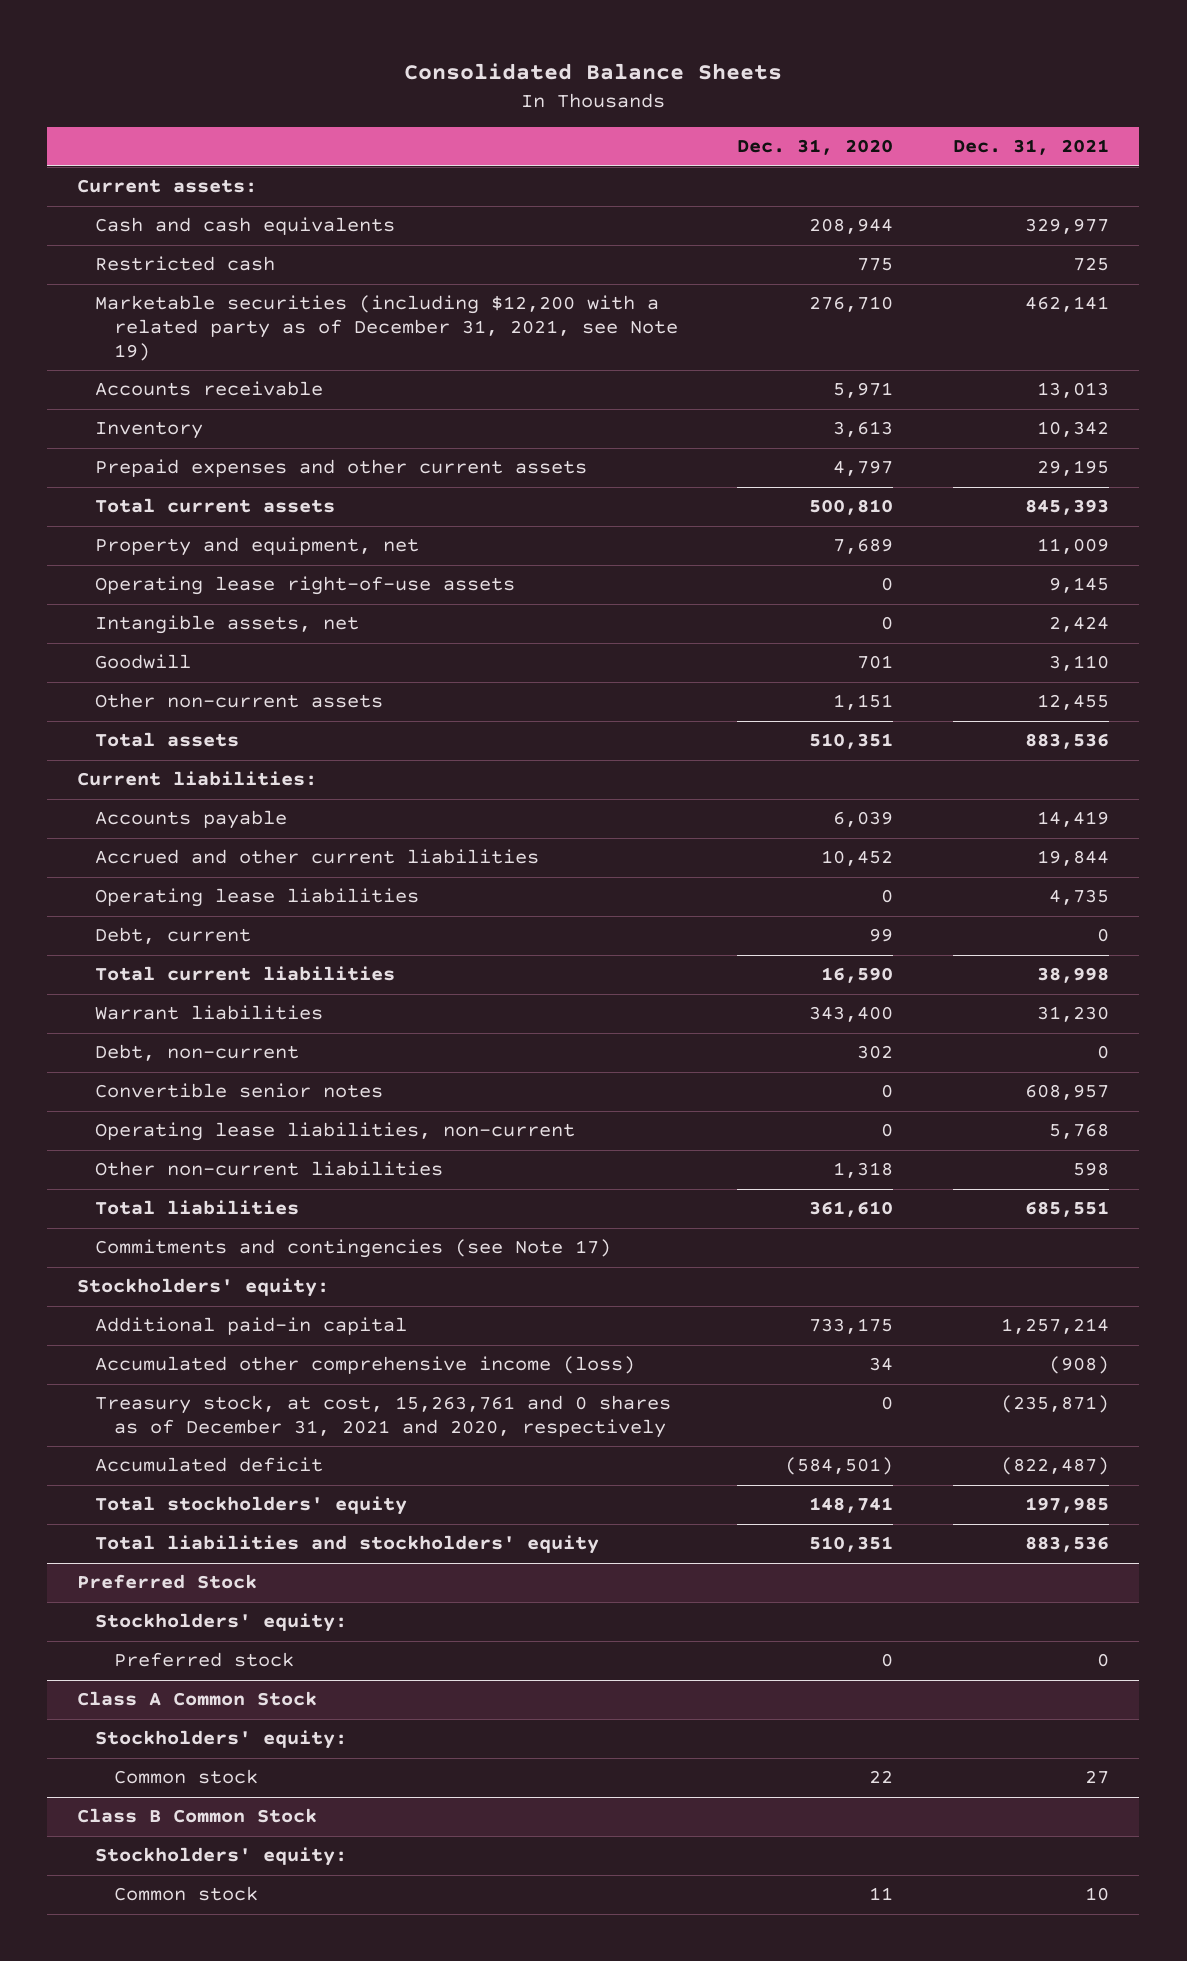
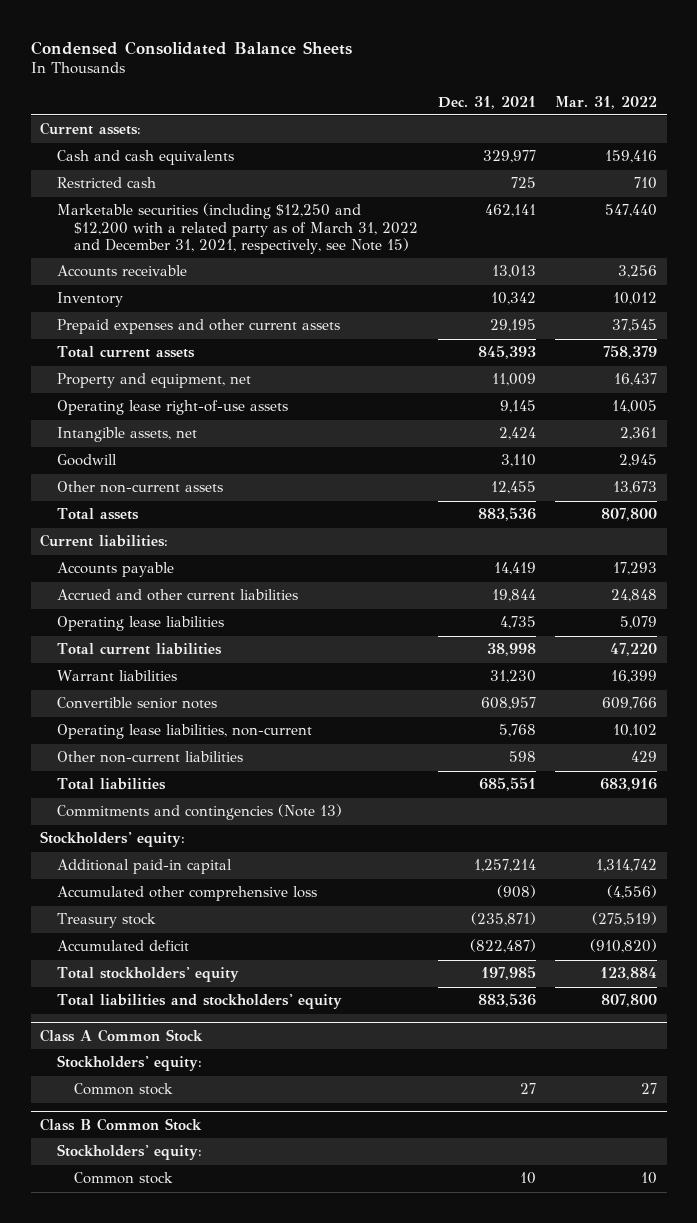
- Consolidated Balance Sheets
+ Condensed Consolidated Balance Sheets
- | Dec. 31, 2020 | Dec. 31, 2021
+ | Dec. 31, 2021 | Mar. 31, 2022
- Marketable securities (including $12,200 with a related party as of December 31, 2021, see Note 19) | 276,710 | 462,141
+ Marketable securities (including $12,250 and $12,200 with a related party as of March 31, 2022 and December 31, 2021, respectively, see Note 15) | 462,141 | 547,440
- Debt, current | 99 | 0
- Debt, non-current | 302 | 0
- Commitments and contingencies (see Note 17)
+ Commitments and contingencies (Note 13)
- Accumulated other comprehensive income (loss) | 34 | (908)
- Treasury stock, at cost, 15,263,761 and 0 shares as of December 31, 2021 and 2020, respectively | 0 | (235,871)
+ Accumulated other comprehensive loss | (908) | (4,556)
+ Treasury stock | (235,871) | (275,519)
- Preferred Stock
- Stockholders' equity:
- Preferred stock | 0 | 0

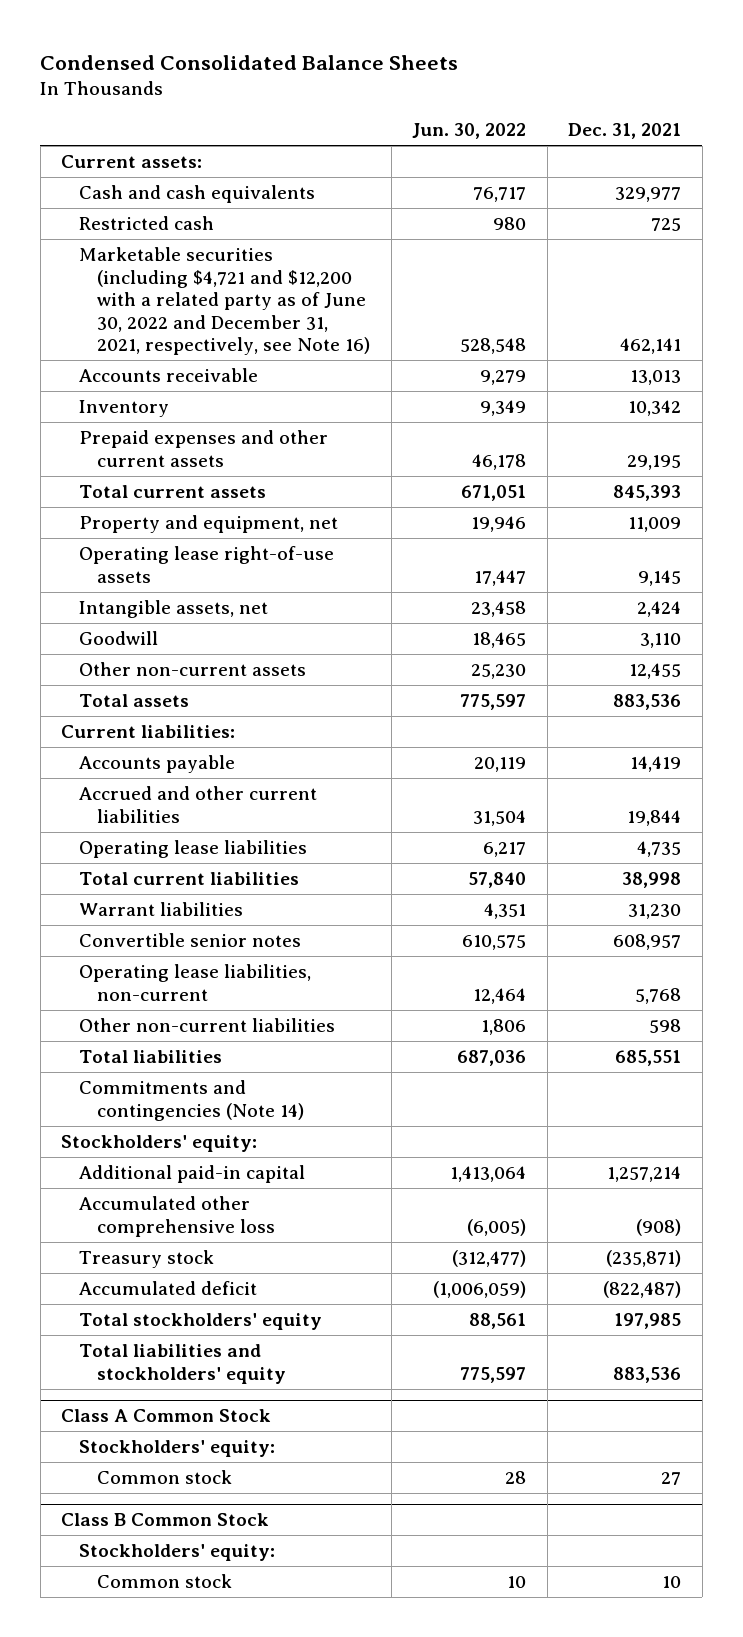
- | Dec. 31, 2021 | Mar. 31, 2022
+ | Jun. 30, 2022 | Dec. 31, 2021
- Marketable securities (including $12,250 and $12,200 with a related party as of March 31, 2022 and December 31, 2021, respectively, see Note 15) | 462,141 | 547,440
+ Marketable securities (including $4,721 and $12,200 with a related party as of June 30, 2022 and December 31, 2021, respectively, see Note 16) | 528,548 | 462,141
- Commitments and contingencies (Note 13)
+ Commitments and contingencies (Note 14)

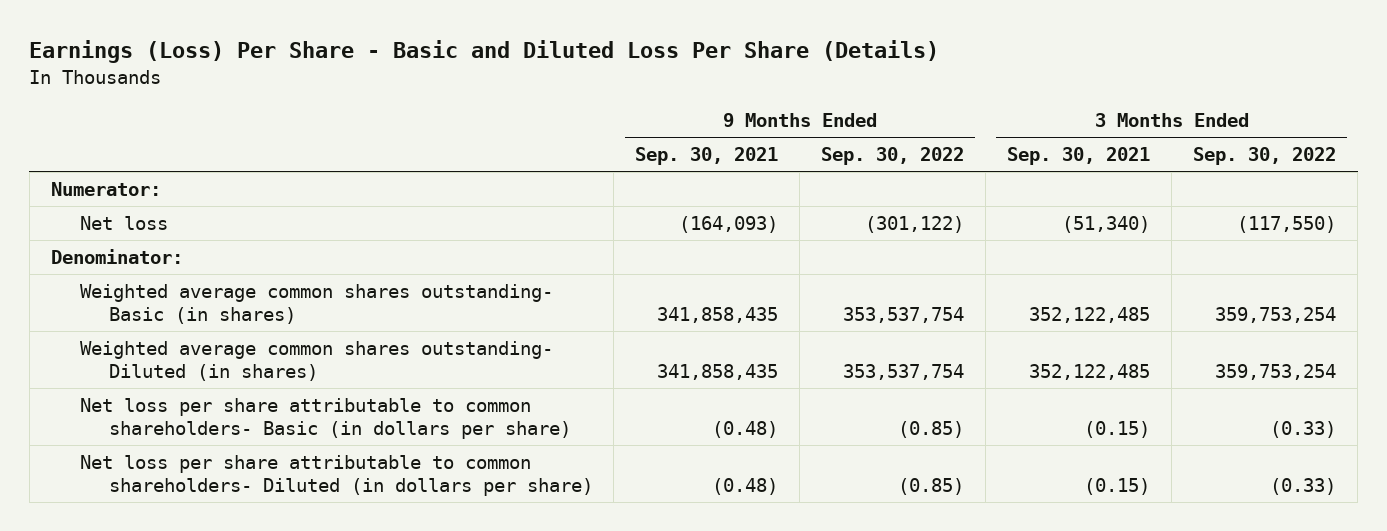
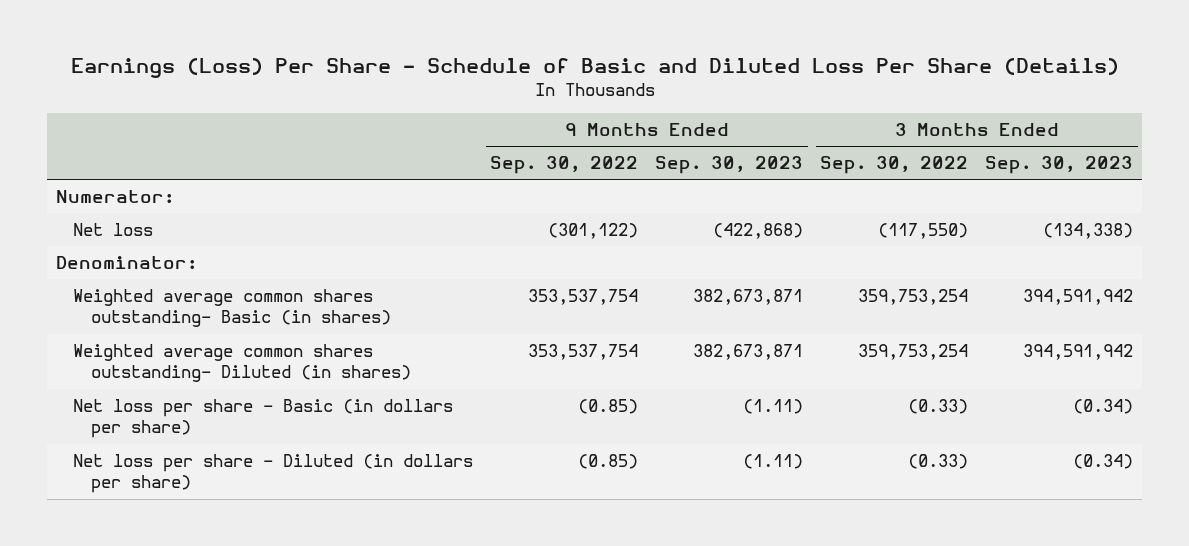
- Earnings (Loss) Per Share - Basic and Diluted Loss Per Share (Details)
+ Earnings (Loss) Per Share - Schedule of Basic and Diluted Loss Per Share (Details)
- | 9 Months Ended Sep. 30, 2021 | 9 Months Ended Sep. 30, 2022 | 3 Months Ended Sep. 30, 2021 | 3 Months Ended Sep. 30, 2022
+ | 9 Months Ended Sep. 30, 2022 | 9 Months Ended Sep. 30, 2023 | 3 Months Ended Sep. 30, 2022 | 3 Months Ended Sep. 30, 2023
- Net loss per share attributable to common shareholders- Basic (in dollars per share) | (0.48) | (0.85) | (0.15) | (0.33)
- Net loss per share attributable to common shareholders- Diluted (in dollars per share) | (0.48) | (0.85) | (0.15) | (0.33)
+ Net loss per share - Basic (in dollars per share) | (0.85) | (1.11) | (0.33) | (0.34)
+ Net loss per share - Diluted (in dollars per share) | (0.85) | (1.11) | (0.33) | (0.34)

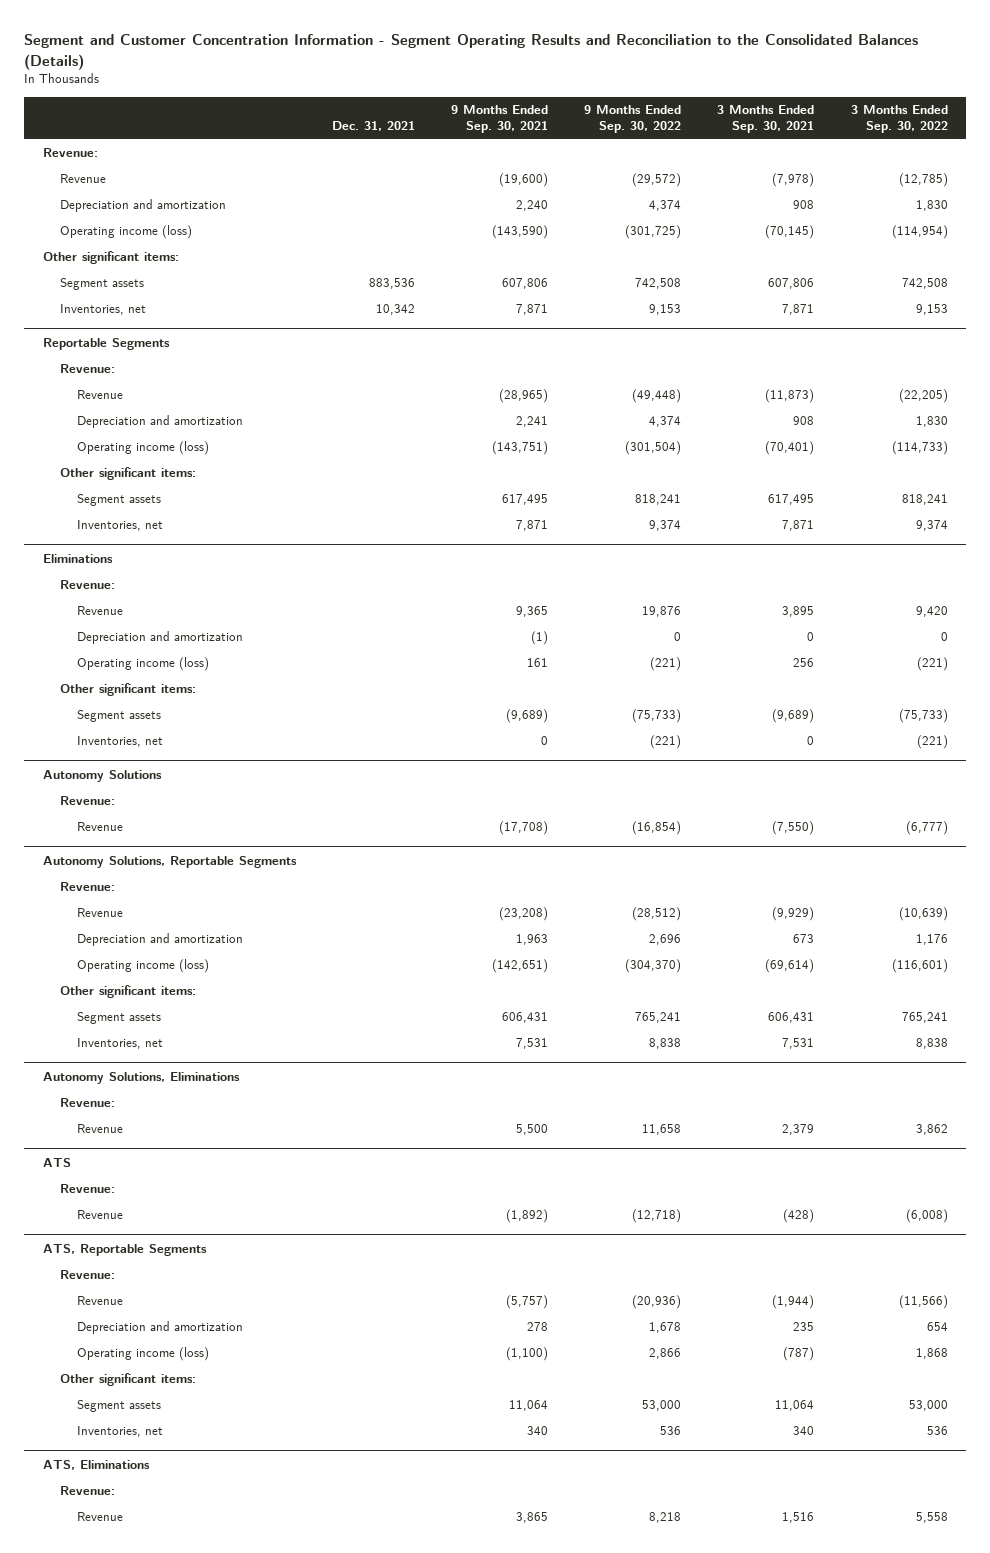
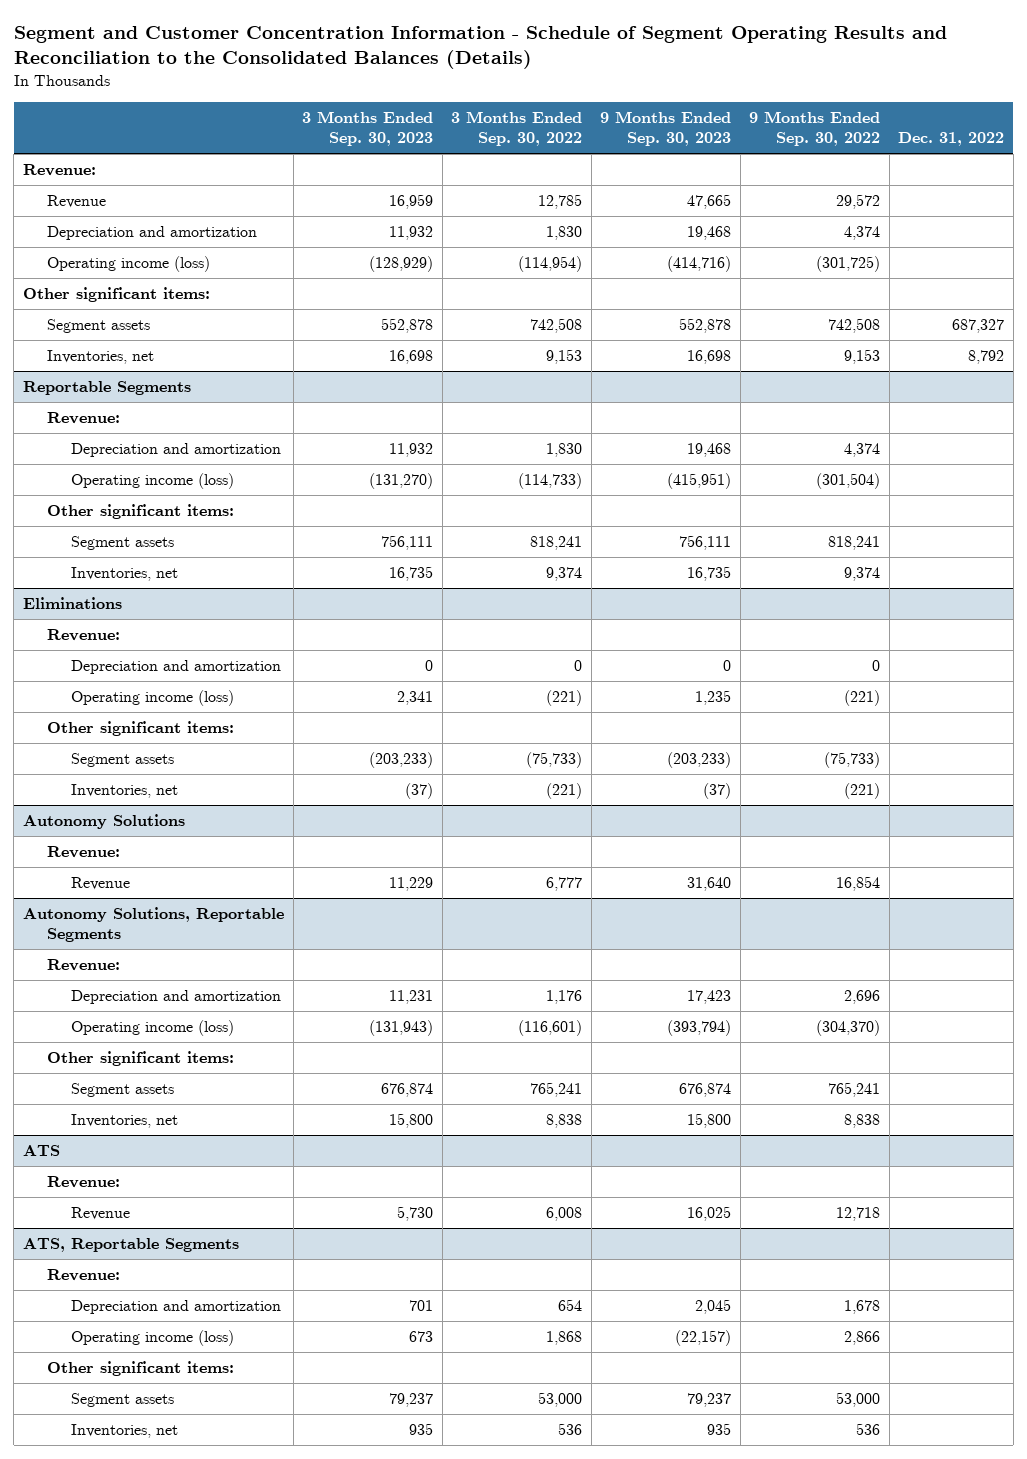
- Segment and Customer Concentration Information - Segment Operating Results and Reconciliation to the Consolidated Balances (Details)
+ Segment and Customer Concentration Information - Schedule of Segment Operating Results and Reconciliation to the Consolidated Balances (Details)
- | Dec. 31, 2021 | 9 Months Ended Sep. 30, 2021 | 9 Months Ended Sep. 30, 2022 | 3 Months Ended Sep. 30, 2021 | 3 Months Ended Sep. 30, 2022
+ | 3 Months Ended Sep. 30, 2023 | 3 Months Ended Sep. 30, 2022 | 9 Months Ended Sep. 30, 2023 | 9 Months Ended Sep. 30, 2022 | Dec. 31, 2022
- Revenue | | (19,600) | (29,572) | (7,978) | (12,785)
+ Revenue | 16,959 | 12,785 | 47,665 | 29,572 |
@ Reportable Segments
- Revenue | | (28,965) | (49,448) | (11,873) | (22,205)
@ Eliminations
- Revenue | | 9,365 | 19,876 | 3,895 | 9,420
@ Autonomy Solutions
- Revenue | | (17,708) | (16,854) | (7,550) | (6,777)
+ Revenue | 11,229 | 6,777 | 31,640 | 16,854 |
@ Autonomy Solutions, Reportable Segments
- Revenue | | (23,208) | (28,512) | (9,929) | (10,639)
- Autonomy Solutions, Eliminations
- Revenue:
- Revenue | | 5,500 | 11,658 | 2,379 | 3,862
@ ATS
- Revenue | | (1,892) | (12,718) | (428) | (6,008)
+ Revenue | 5,730 | 6,008 | 16,025 | 12,718 |
@ ATS, Reportable Segments
- Revenue | | (5,757) | (20,936) | (1,944) | (11,566)
- ATS, Eliminations
- Revenue:
- Revenue | | 3,865 | 8,218 | 1,516 | 5,558

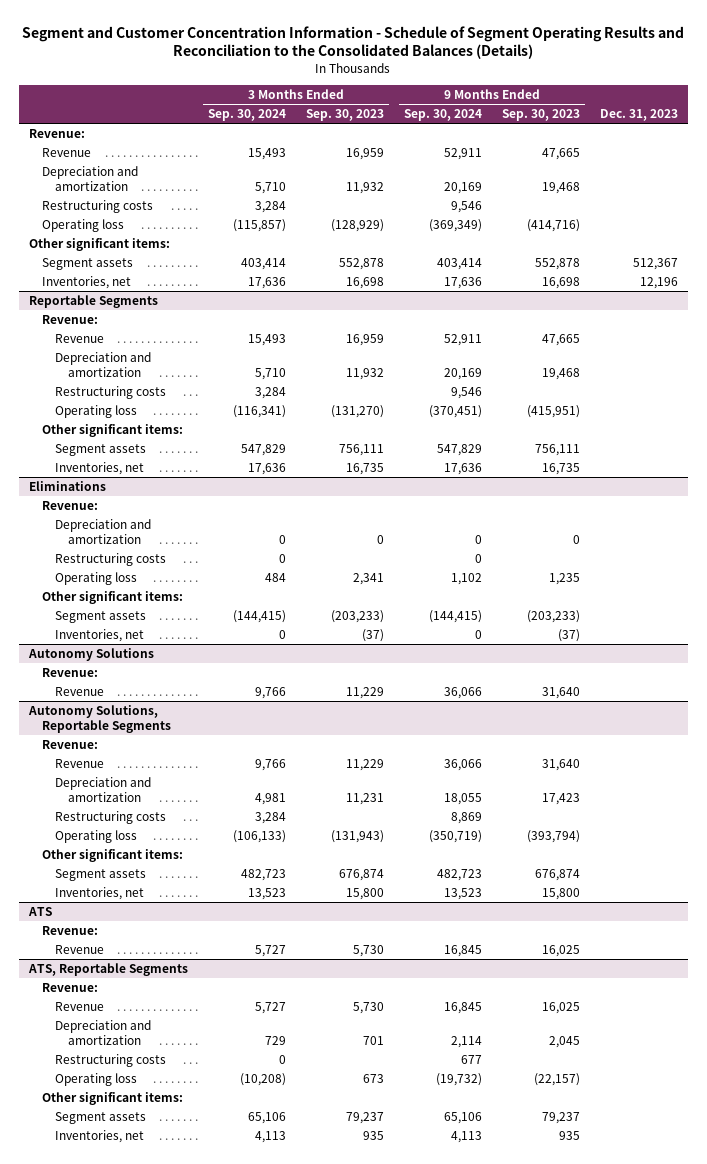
- | 3 Months Ended Sep. 30, 2023 | 3 Months Ended Sep. 30, 2022 | 9 Months Ended Sep. 30, 2023 | 9 Months Ended Sep. 30, 2022 | Dec. 31, 2022
+ | 3 Months Ended Sep. 30, 2024 | 3 Months Ended Sep. 30, 2023 | 9 Months Ended Sep. 30, 2024 | 9 Months Ended Sep. 30, 2023 | Dec. 31, 2023
- Operating income (loss) | (128,929) | (114,954) | (414,716) | (301,725) |
+ Restructuring costs | 3,284 | | 9,546 | |
+ Operating loss | (115,857) | (128,929) | (369,349) | (414,716) |
@ Reportable Segments
+ Revenue | 15,493 | 16,959 | 52,911 | 47,665 |
- Operating income (loss) | (131,270) | (114,733) | (415,951) | (301,504) |
+ Restructuring costs | 3,284 | | 9,546 | |
+ Operating loss | (116,341) | (131,270) | (370,451) | (415,951) |
@ Eliminations
- Operating income (loss) | 2,341 | (221) | 1,235 | (221) |
+ Restructuring costs | 0 | | 0 | |
+ Operating loss | 484 | 2,341 | 1,102 | 1,235 |
@ Autonomy Solutions, Reportable Segments
+ Revenue | 9,766 | 11,229 | 36,066 | 31,640 |
- Operating income (loss) | (131,943) | (116,601) | (393,794) | (304,370) |
+ Restructuring costs | 3,284 | | 8,869 | |
+ Operating loss | (106,133) | (131,943) | (350,719) | (393,794) |
@ ATS, Reportable Segments
+ Revenue | 5,727 | 5,730 | 16,845 | 16,025 |
- Operating income (loss) | 673 | 1,868 | (22,157) | 2,866 |
+ Restructuring costs | 0 | | 677 | |
+ Operating loss | (10,208) | 673 | (19,732) | (22,157) |

